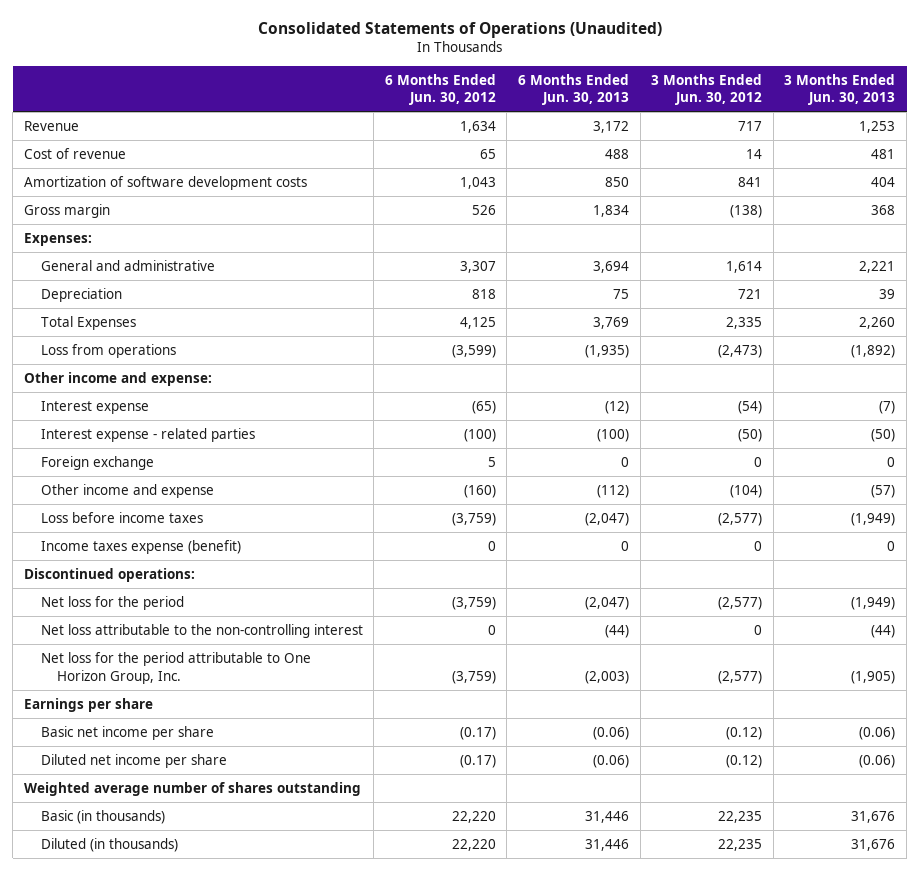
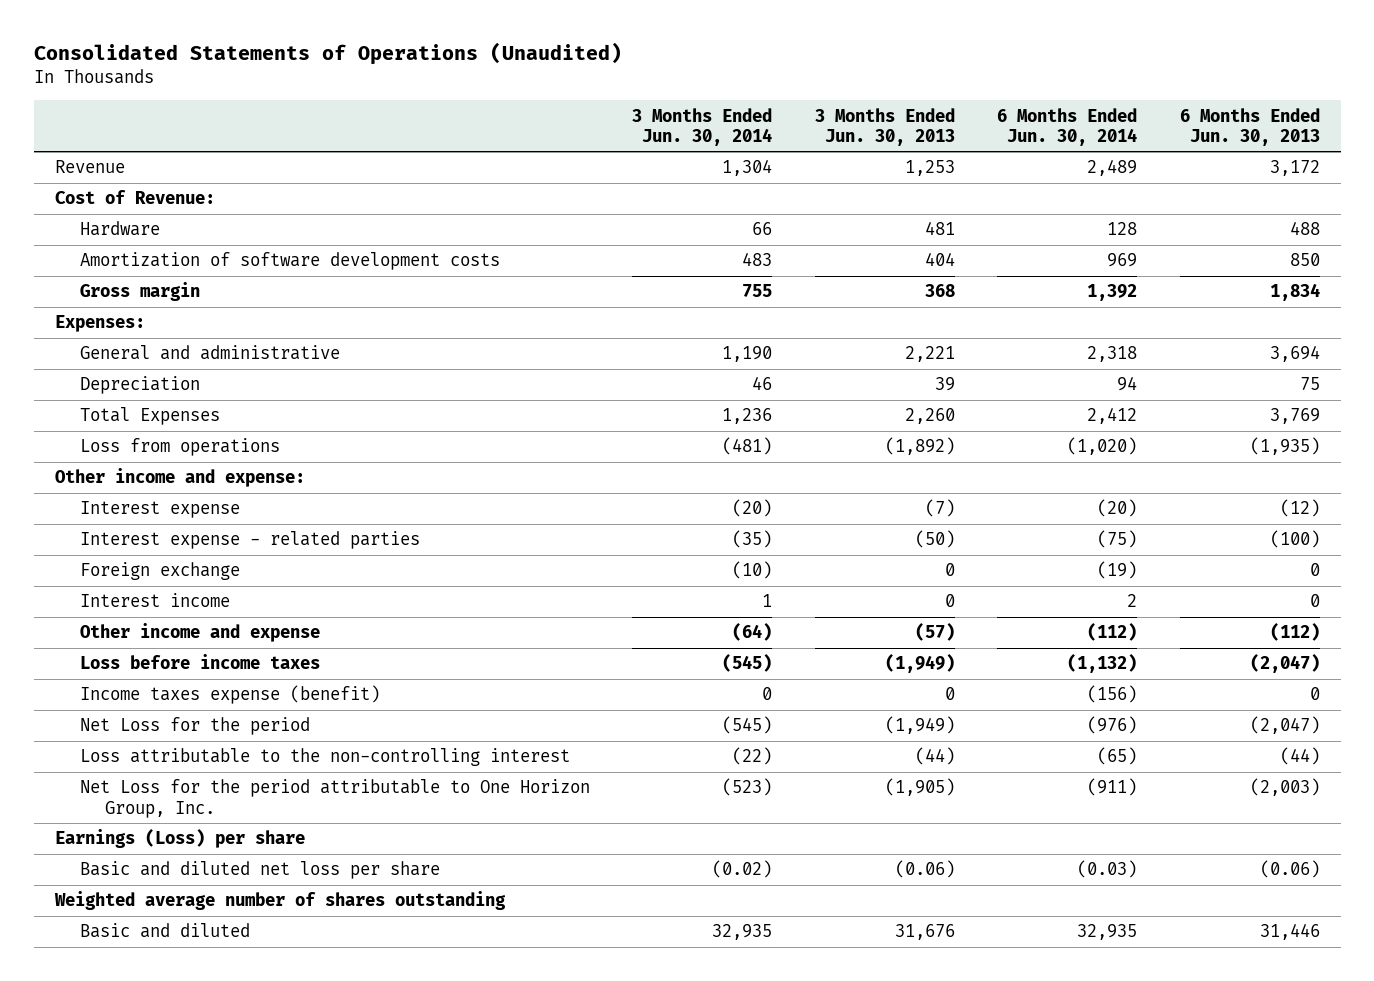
- | 6 Months Ended Jun. 30, 2012 | 6 Months Ended Jun. 30, 2013 | 3 Months Ended Jun. 30, 2012 | 3 Months Ended Jun. 30, 2013
+ | 3 Months Ended Jun. 30, 2014 | 3 Months Ended Jun. 30, 2013 | 6 Months Ended Jun. 30, 2014 | 6 Months Ended Jun. 30, 2013
- Cost of revenue | 65 | 488 | 14 | 481
+ Cost of Revenue:
+ Hardware | 66 | 481 | 128 | 488
+ Interest income | 1 | 0 | 2 | 0
- Discontinued operations:
- Net loss for the period | (3,759) | (2,047) | (2,577) | (1,949)
- Net loss attributable to the non-controlling interest | 0 | (44) | 0 | (44)
- Net loss for the period attributable to One Horizon Group, Inc. | (3,759) | (2,003) | (2,577) | (1,905)
- Earnings per share
- Basic net income per share | (0.17) | (0.06) | (0.12) | (0.06)
- Diluted net income per share | (0.17) | (0.06) | (0.12) | (0.06)
+ Net Loss for the period | (545) | (1,949) | (976) | (2,047)
+ Loss attributable to the non-controlling interest | (22) | (44) | (65) | (44)
+ Net Loss for the period attributable to One Horizon Group, Inc. | (523) | (1,905) | (911) | (2,003)
+ Earnings (Loss) per share
+ Basic and diluted net loss per share | (0.02) | (0.06) | (0.03) | (0.06)
- Basic (in thousands) | 22,220 | 31,446 | 22,235 | 31,676
- Diluted (in thousands) | 22,220 | 31,446 | 22,235 | 31,676
+ Basic and diluted | 32,935 | 31,676 | 32,935 | 31,446

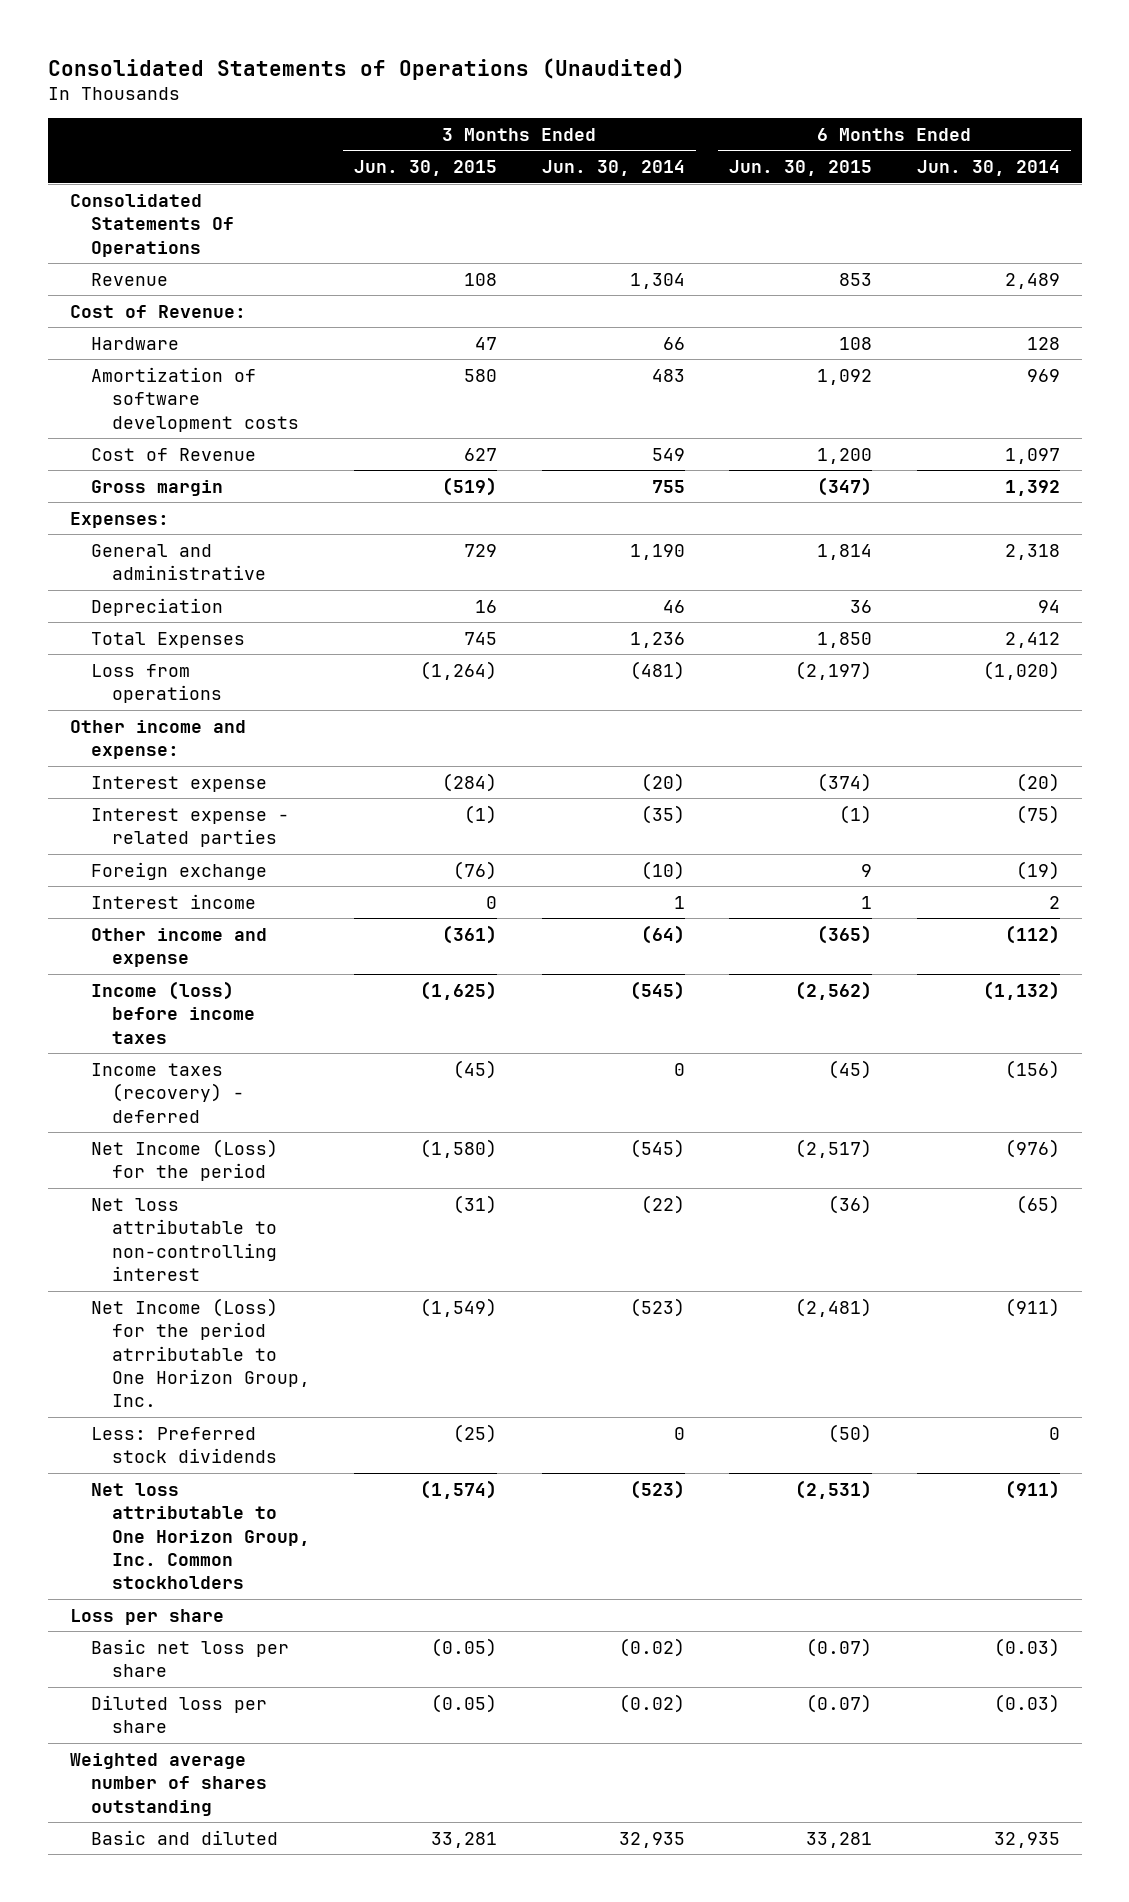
- | 3 Months Ended Jun. 30, 2014 | 3 Months Ended Jun. 30, 2013 | 6 Months Ended Jun. 30, 2014 | 6 Months Ended Jun. 30, 2013
+ | 3 Months Ended Jun. 30, 2015 | 3 Months Ended Jun. 30, 2014 | 6 Months Ended Jun. 30, 2015 | 6 Months Ended Jun. 30, 2014
+ Consolidated Statements Of Operations
+ Cost of Revenue | 627 | 549 | 1,200 | 1,097
- Loss before income taxes | (545) | (1,949) | (1,132) | (2,047)
- Income taxes expense (benefit) | 0 | 0 | (156) | 0
- Net Loss for the period | (545) | (1,949) | (976) | (2,047)
- Loss attributable to the non-controlling interest | (22) | (44) | (65) | (44)
- Net Loss for the period attributable to One Horizon Group, Inc. | (523) | (1,905) | (911) | (2,003)
- Earnings (Loss) per share
- Basic and diluted net loss per share | (0.02) | (0.06) | (0.03) | (0.06)
+ Income (loss) before income taxes | (1,625) | (545) | (2,562) | (1,132)
+ Income taxes (recovery) - deferred | (45) | 0 | (45) | (156)
+ Net Income (Loss) for the period | (1,580) | (545) | (2,517) | (976)
+ Net loss attributable to non-controlling interest | (31) | (22) | (36) | (65)
+ Net Income (Loss) for the period atrributable to One Horizon Group, Inc. | (1,549) | (523) | (2,481) | (911)
+ Less: Preferred stock dividends | (25) | 0 | (50) | 0
+ Net loss attributable to One Horizon Group, Inc. Common stockholders | (1,574) | (523) | (2,531) | (911)
+ Loss per share
+ Basic net loss per share | (0.05) | (0.02) | (0.07) | (0.03)
+ Diluted loss per share | (0.05) | (0.02) | (0.07) | (0.03)

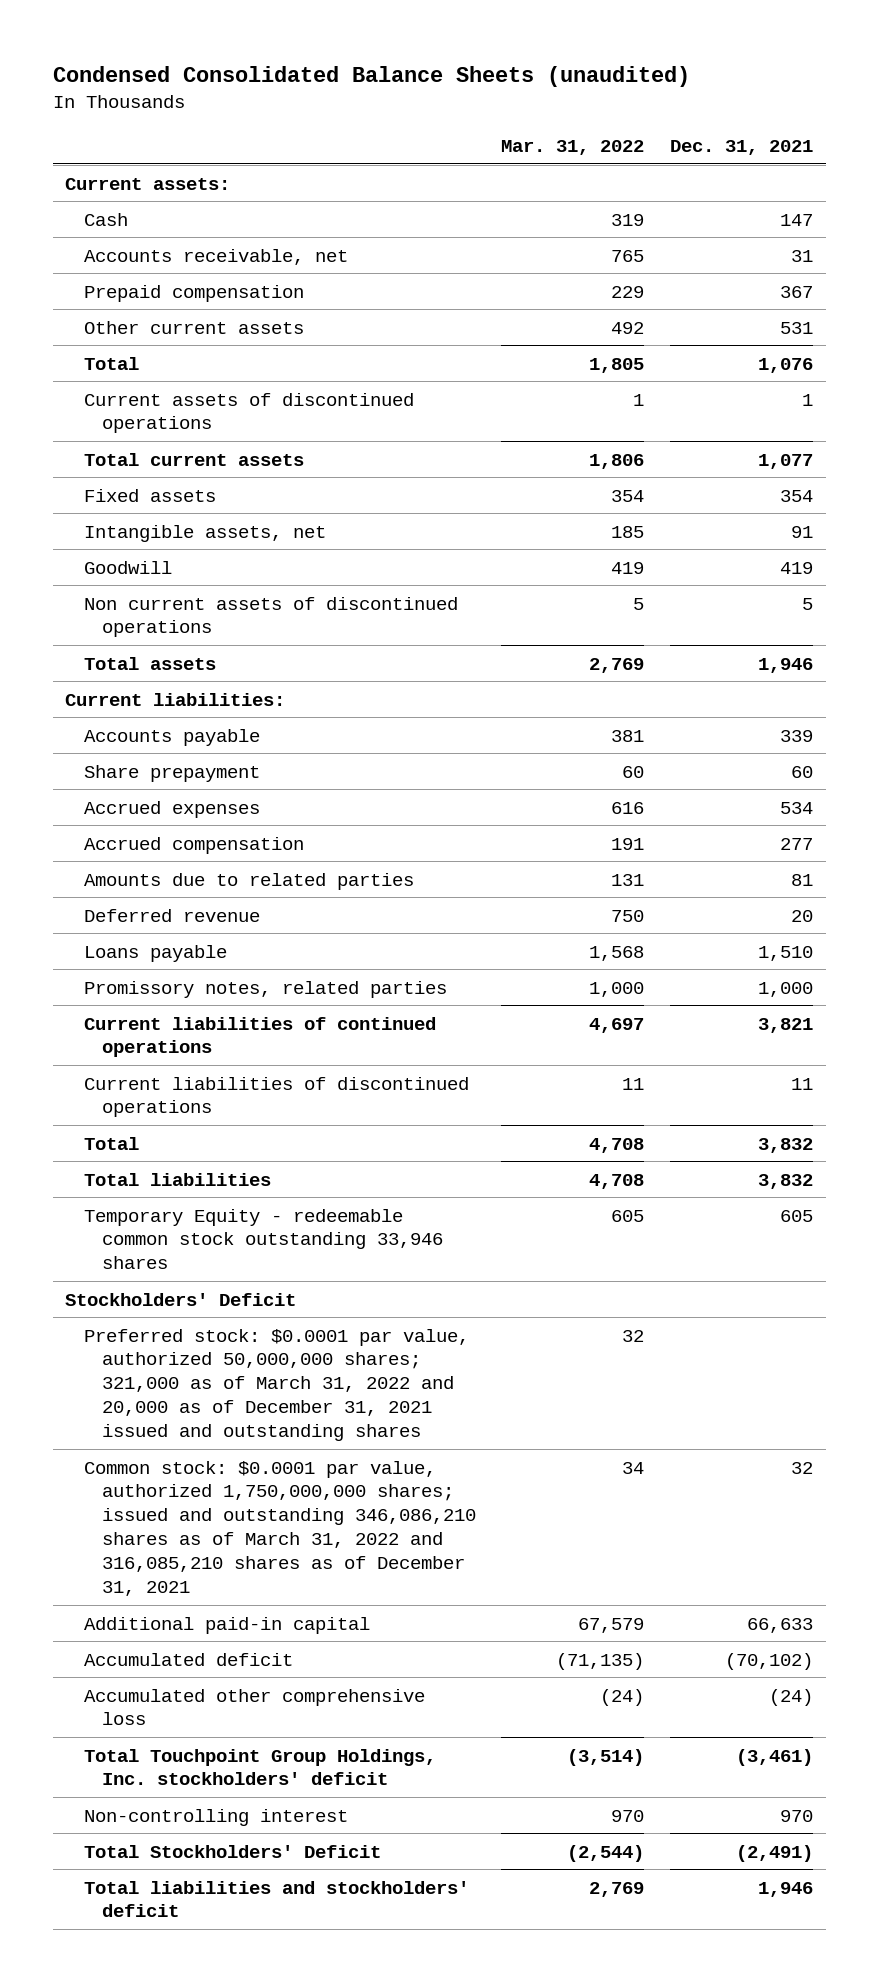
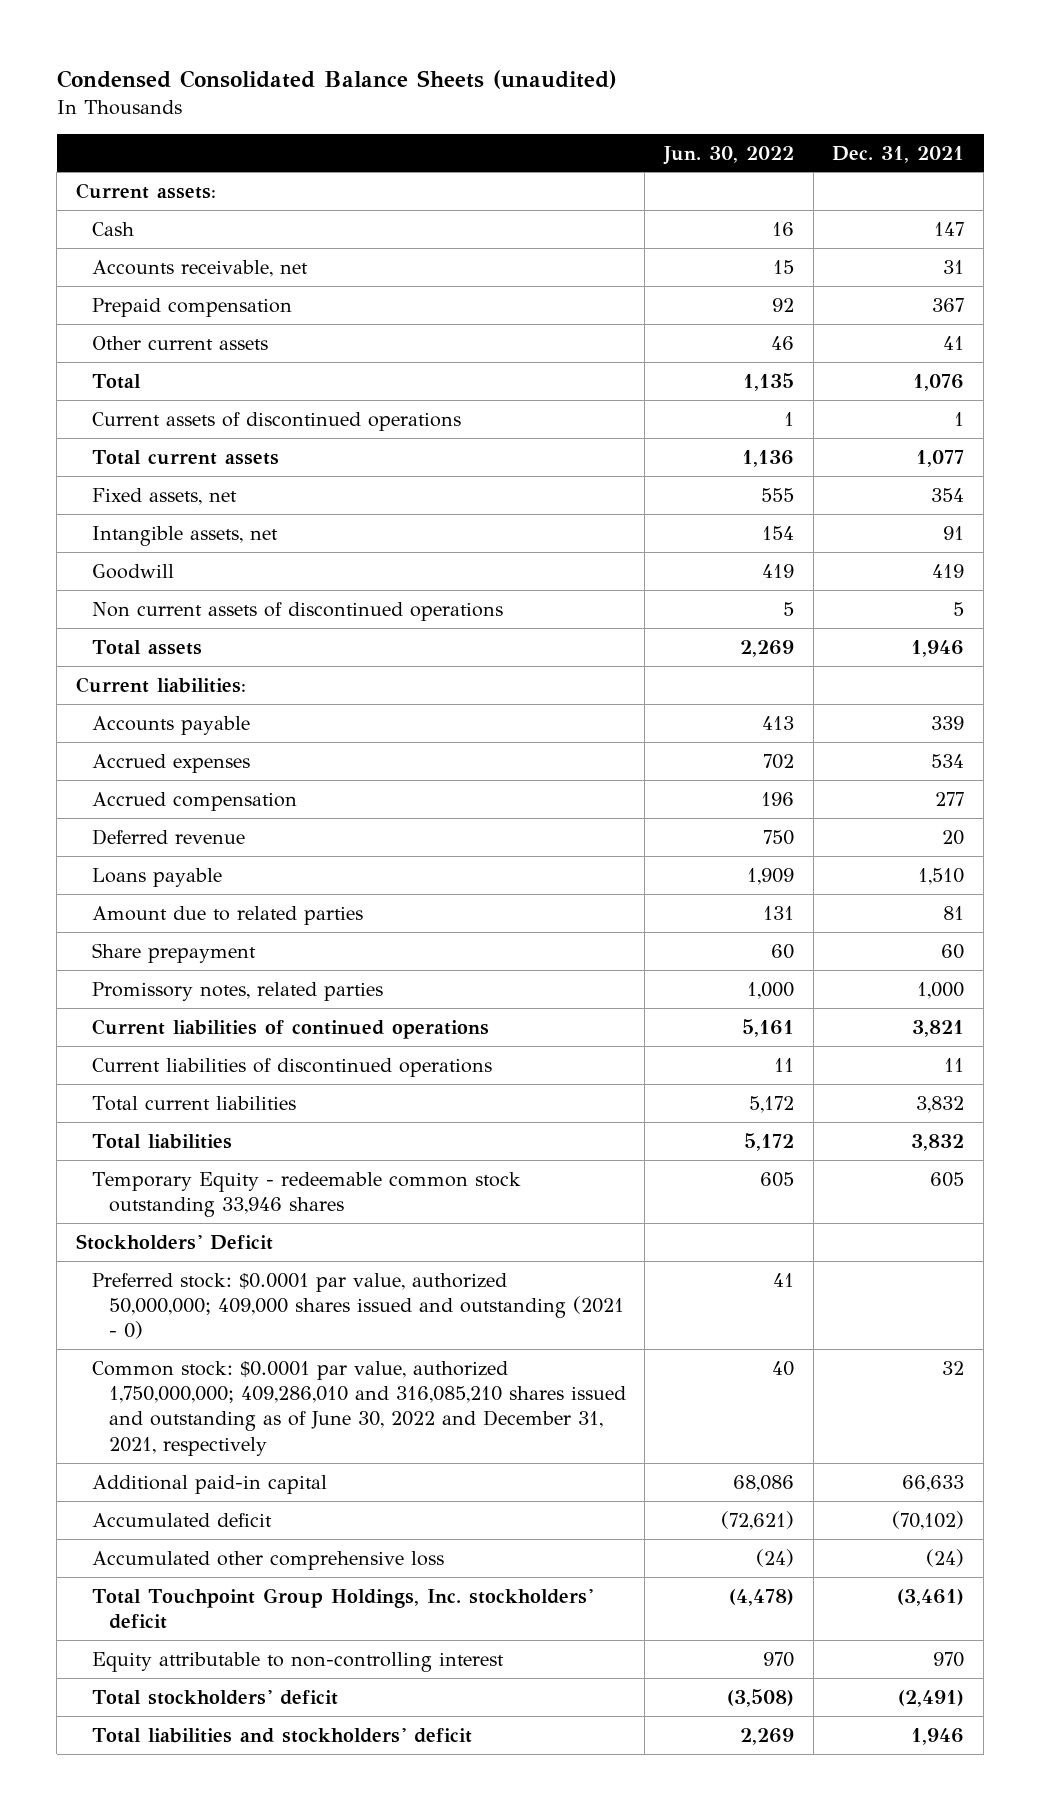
- | Mar. 31, 2022 | Dec. 31, 2021
+ | Jun. 30, 2022 | Dec. 31, 2021
- Other current assets | 492 | 531
+ Other current assets | 46 | 41
- Fixed assets | 354 | 354
+ Fixed assets, net | 555 | 354
- Amounts due to related parties | 131 | 81
+ Amount due to related parties | 131 | 81
moved down: Share prepayment | 60 | 60
- Total | 4,708 | 3,832
+ Total current liabilities | 5,172 | 3,832
- Preferred stock: $0.0001 par value, authorized 50,000,000 shares; 321,000 as of March 31, 2022 and 20,000 as of December 31, 2021 issued and outstanding shares | 32 |
- Common stock: $0.0001 par value, authorized 1,750,000,000 shares; issued and outstanding 346,086,210 shares as of March 31, 2022 and 316,085,210 shares as of December 31, 2021 | 34 | 32
+ Preferred stock: $0.0001 par value, authorized 50,000,000; 409,000 shares issued and outstanding (2021 - 0) | 41 |
+ Common stock: $0.0001 par value, authorized 1,750,000,000; 409,286,010 and 316,085,210 shares issued and outstanding as of June 30, 2022 and December 31, 2021, respectively | 40 | 32
- Non-controlling interest | 970 | 970
- Total Stockholders' Deficit | (2,544) | (2,491)
+ Equity attributable to non-controlling interest | 970 | 970
+ Total stockholders' deficit | (3,508) | (2,491)

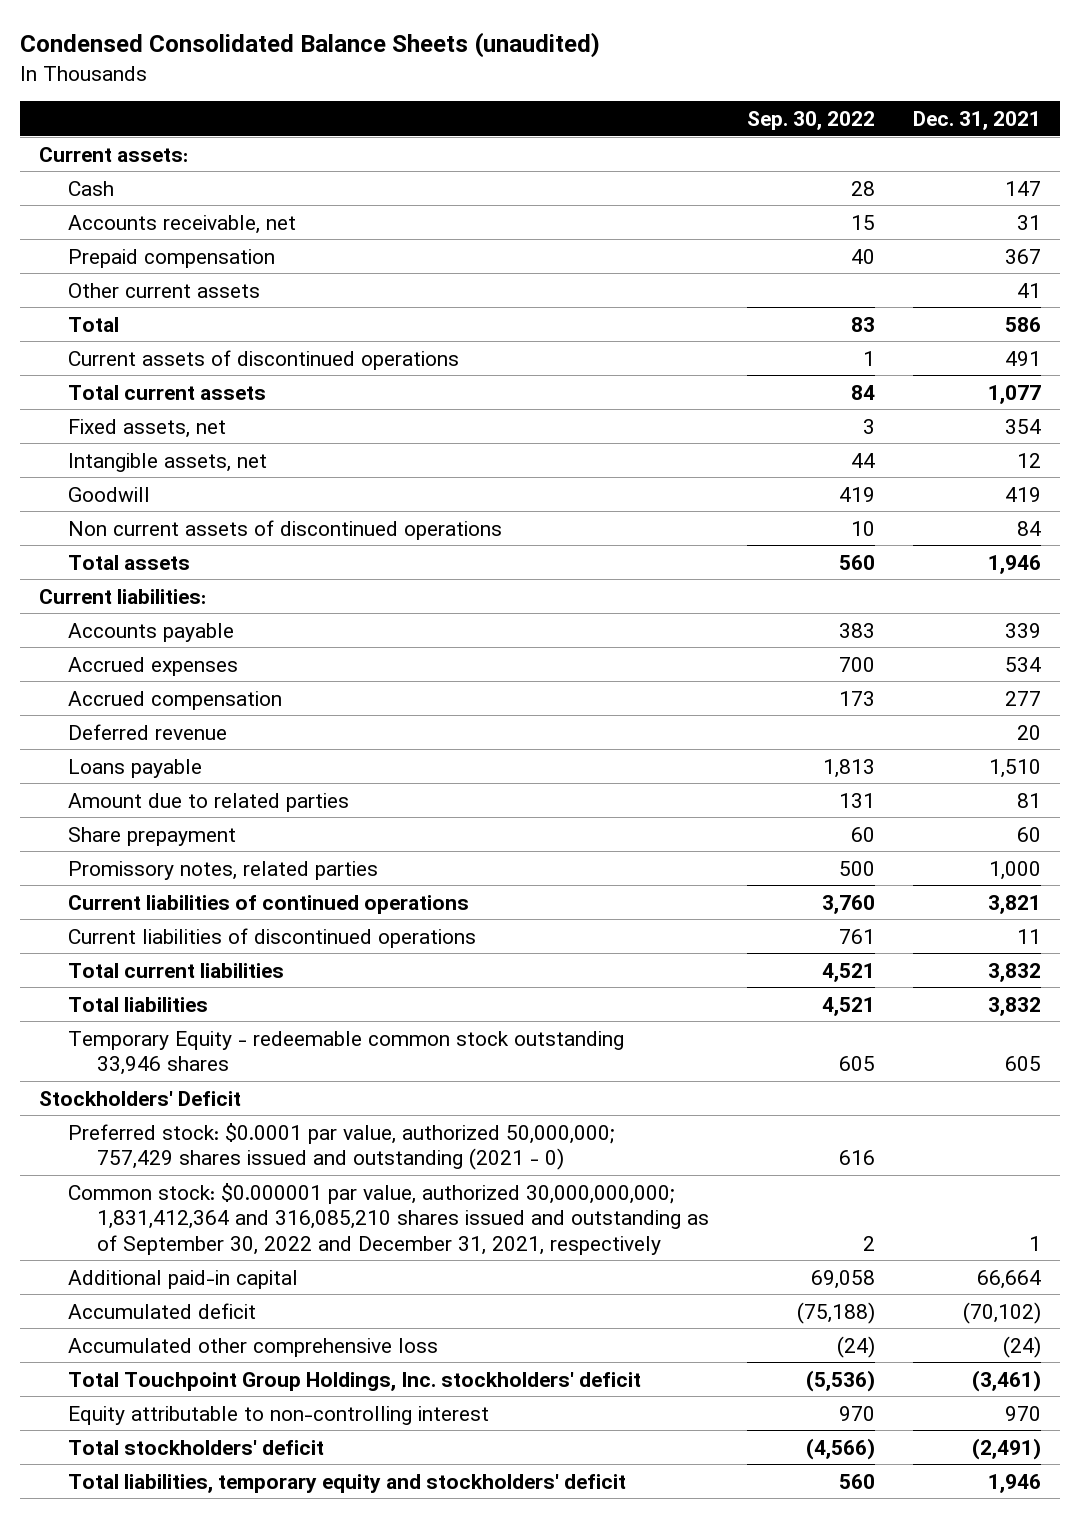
- | Jun. 30, 2022 | Dec. 31, 2021
+ | Sep. 30, 2022 | Dec. 31, 2021
- Total | 1,135 | 1,076
- Current assets of discontinued operations | 1 | 1
+ Total | 83 | 586
+ Current assets of discontinued operations | 1 | 491
- Intangible assets, net | 154 | 91
+ Intangible assets, net | 44 | 12
- Non current assets of discontinued operations | 5 | 5
+ Non current assets of discontinued operations | 10 | 84
- Preferred stock: $0.0001 par value, authorized 50,000,000; 409,000 shares issued and outstanding (2021 - 0) | 41 |
- Common stock: $0.0001 par value, authorized 1,750,000,000; 409,286,010 and 316,085,210 shares issued and outstanding as of June 30, 2022 and December 31, 2021, respectively | 40 | 32
- Additional paid-in capital | 68,086 | 66,633
+ Preferred stock: $0.0001 par value, authorized 50,000,000; 757,429 shares issued and outstanding (2021 - 0) | 616 |
+ Common stock: $0.000001 par value, authorized 30,000,000,000; 1,831,412,364 and 316,085,210 shares issued and outstanding as of September 30, 2022 and December 31, 2021, respectively | 2 | 1
+ Additional paid-in capital | 69,058 | 66,664
- Total liabilities and stockholders' deficit | 2,269 | 1,946
+ Total liabilities, temporary equity and stockholders' deficit | 560 | 1,946

